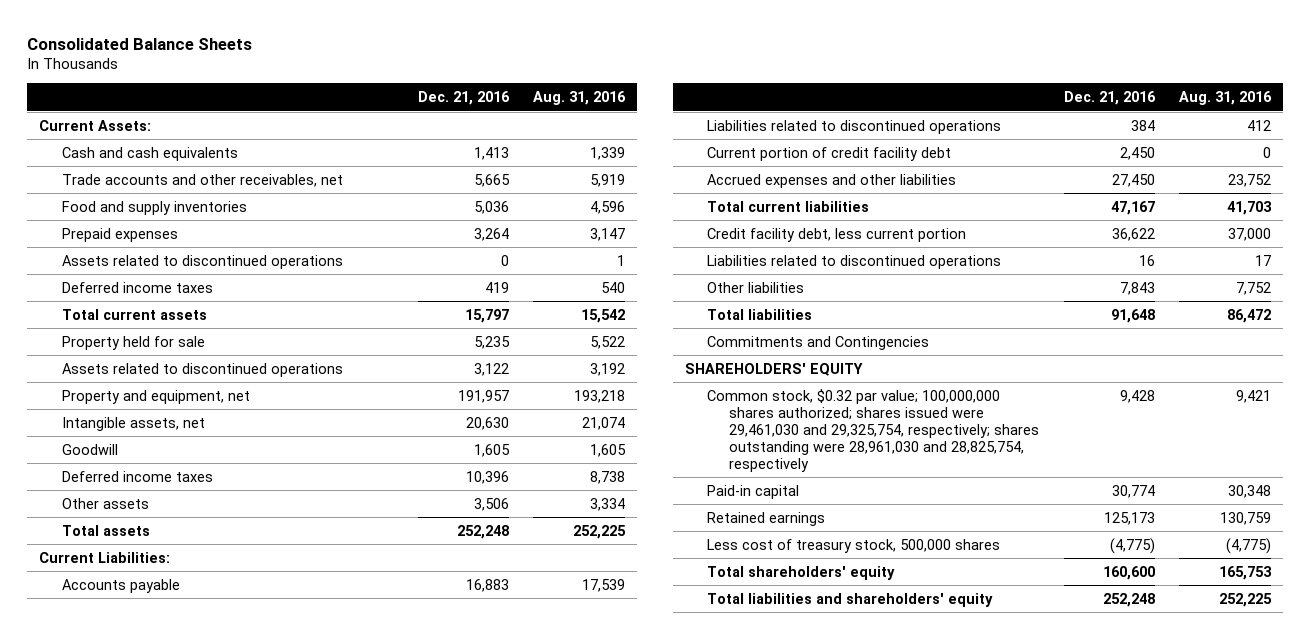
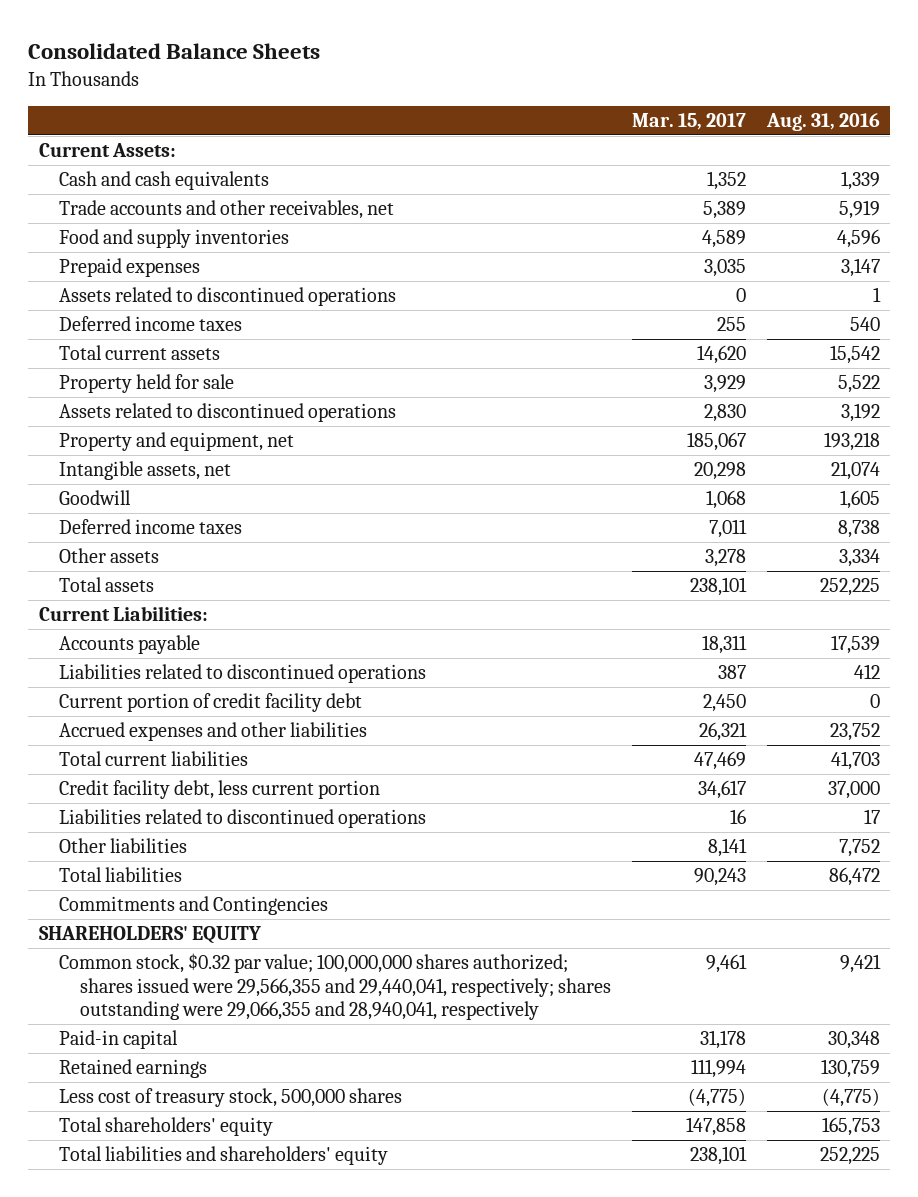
- | Dec. 21, 2016 | Aug. 31, 2016
+ | Mar. 15, 2017 | Aug. 31, 2016
- Common stock, $0.32 par value; 100,000,000 shares authorized; shares issued were 29,461,030 and 29,325,754, respectively; shares outstanding were 28,961,030 and 28,825,754, respectively | 9,428 | 9,421
+ Common stock, $0.32 par value; 100,000,000 shares authorized; shares issued were 29,566,355 and 29,440,041, respectively; shares outstanding were 29,066,355 and 28,940,041, respectively | 9,461 | 9,421

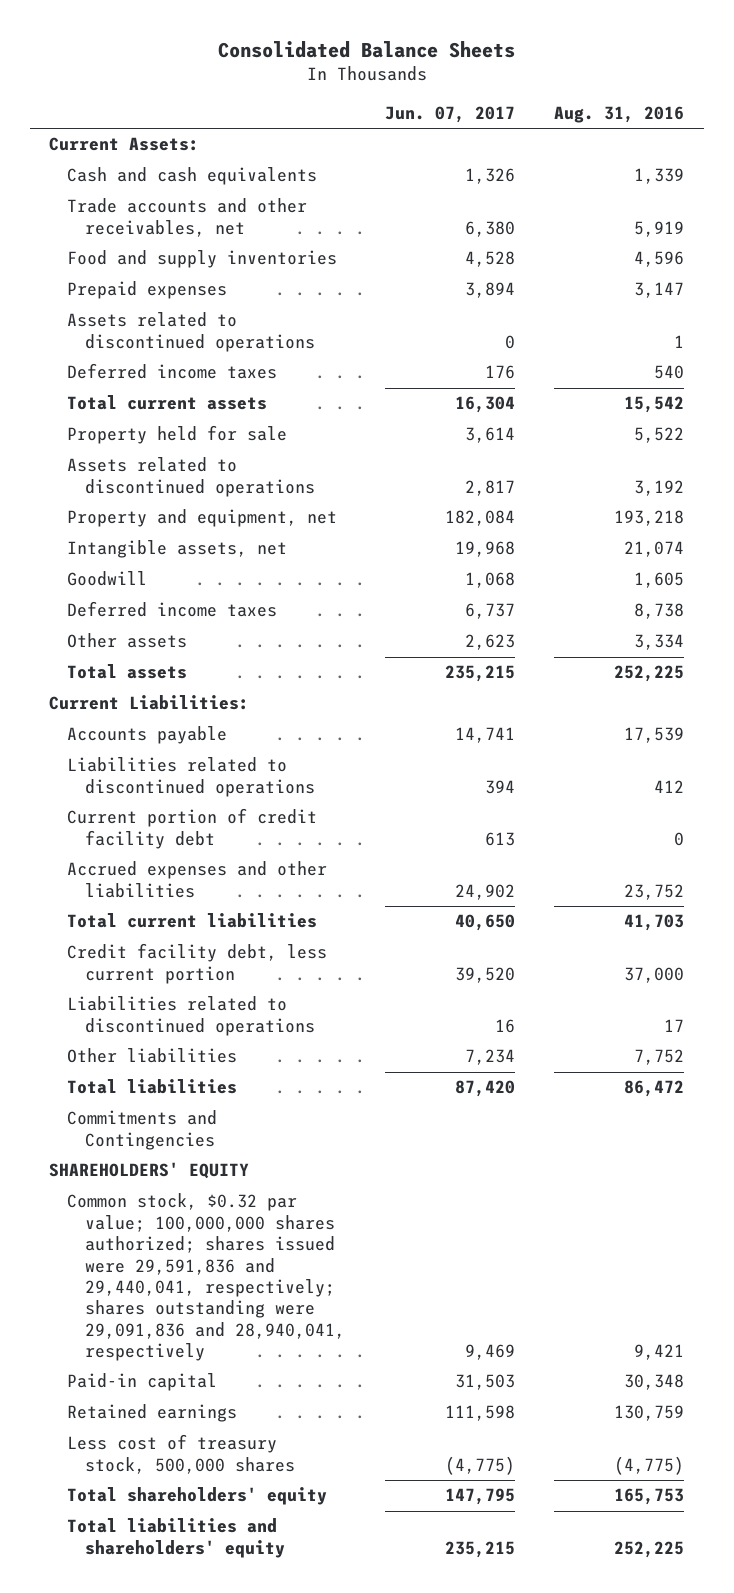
- | Mar. 15, 2017 | Aug. 31, 2016
+ | Jun. 07, 2017 | Aug. 31, 2016
- Common stock, $0.32 par value; 100,000,000 shares authorized; shares issued were 29,566,355 and 29,440,041, respectively; shares outstanding were 29,066,355 and 28,940,041, respectively | 9,461 | 9,421
+ Common stock, $0.32 par value; 100,000,000 shares authorized; shares issued were 29,591,836 and 29,440,041, respectively; shares outstanding were 29,091,836 and 28,940,041, respectively | 9,469 | 9,421

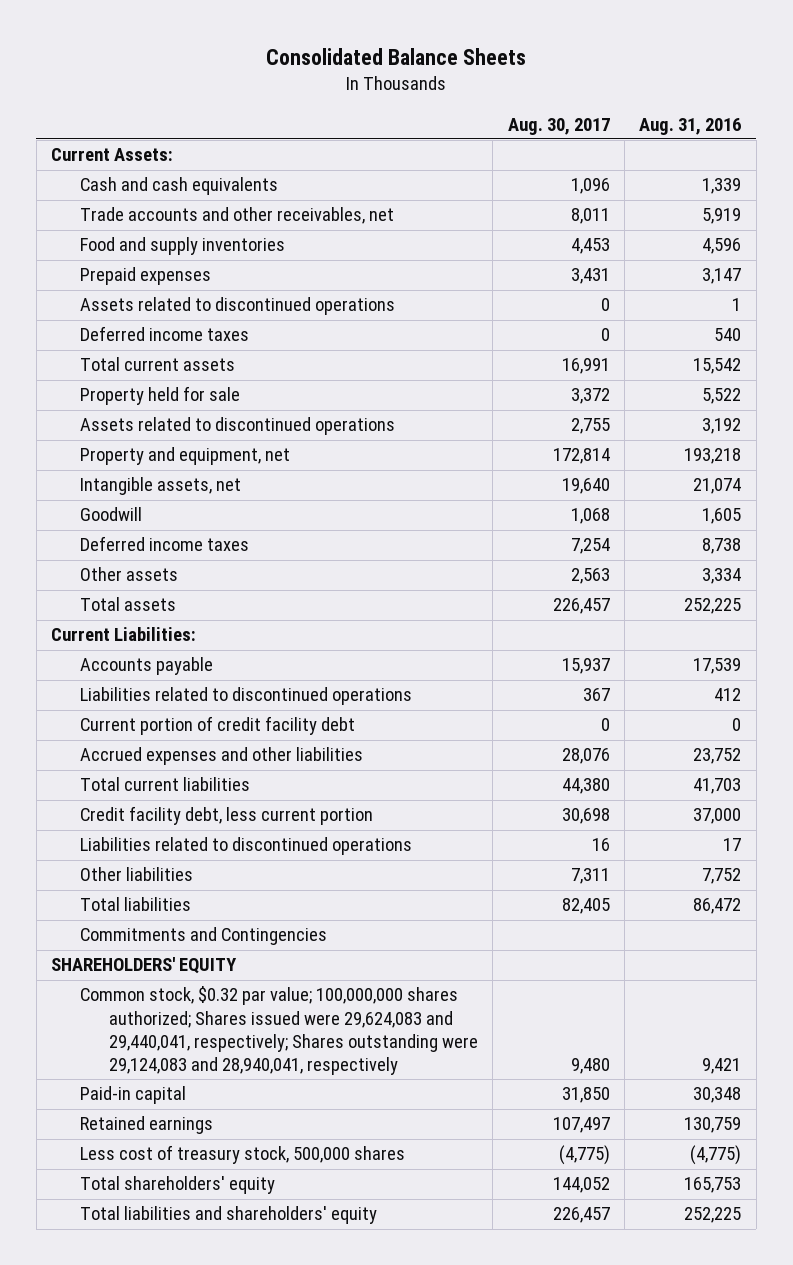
- | Jun. 07, 2017 | Aug. 31, 2016
+ | Aug. 30, 2017 | Aug. 31, 2016
- Common stock, $0.32 par value; 100,000,000 shares authorized; shares issued were 29,591,836 and 29,440,041, respectively; shares outstanding were 29,091,836 and 28,940,041, respectively | 9,469 | 9,421
+ Common stock, $0.32 par value; 100,000,000 shares authorized; Shares issued were 29,624,083 and 29,440,041, respectively; Shares outstanding were 29,124,083 and 28,940,041, respectively | 9,480 | 9,421

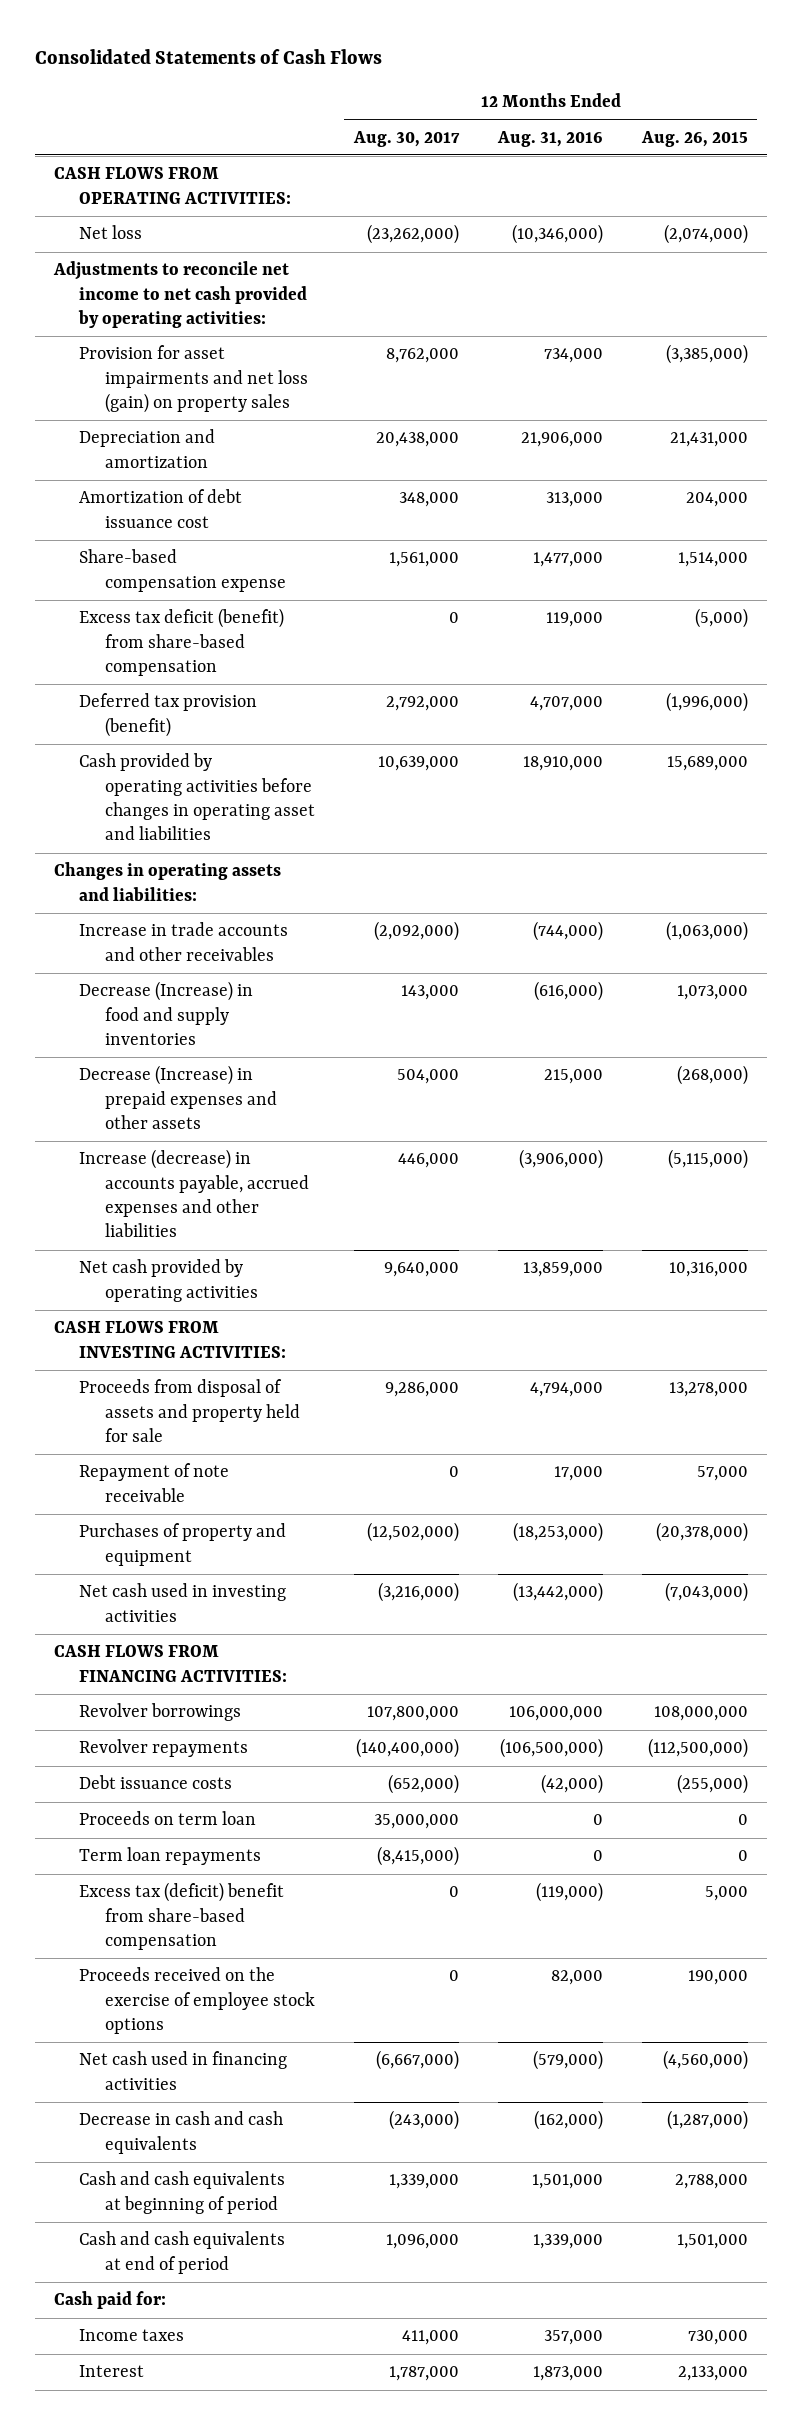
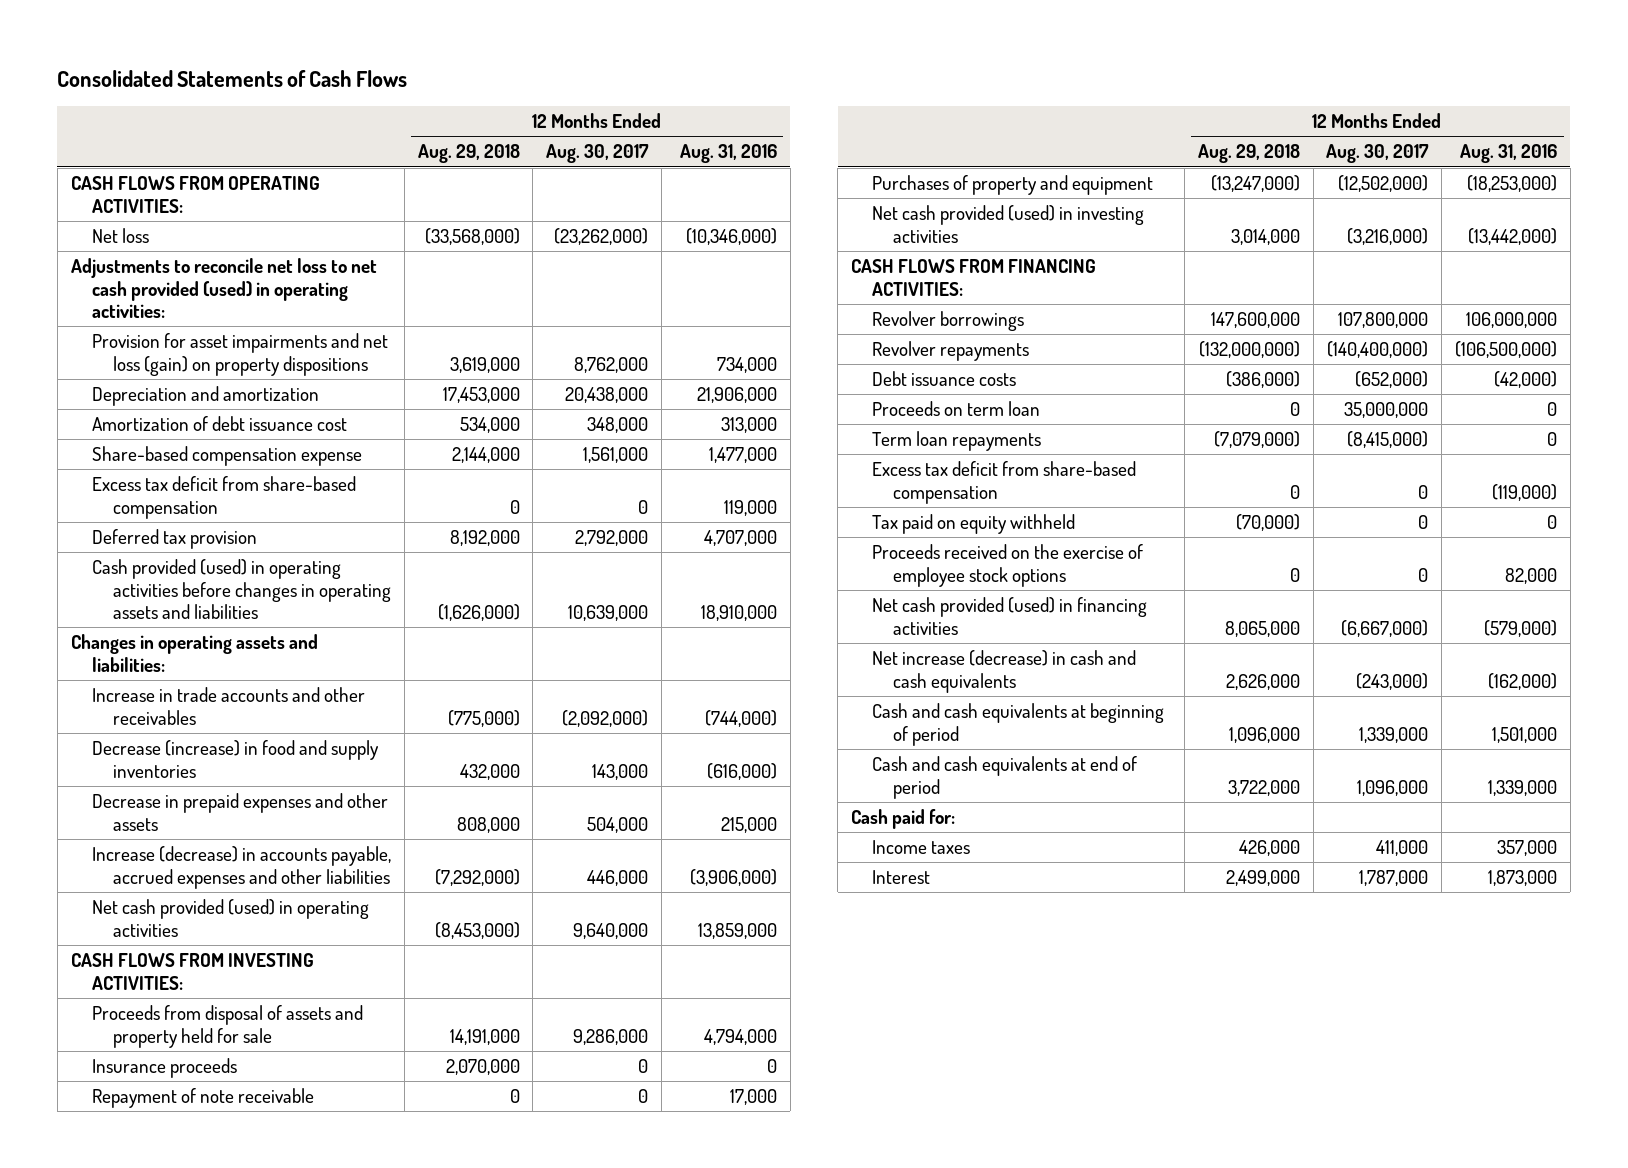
- | 12 Months Ended Aug. 30, 2017 | 12 Months Ended Aug. 31, 2016 | 12 Months Ended Aug. 26, 2015
+ | 12 Months Ended Aug. 29, 2018 | 12 Months Ended Aug. 30, 2017 | 12 Months Ended Aug. 31, 2016
- Adjustments to reconcile net income to net cash provided by operating activities:
- Provision for asset impairments and net loss (gain) on property sales | 8,762,000 | 734,000 | (3,385,000)
+ Adjustments to reconcile net loss to net cash provided (used) in operating activities:
+ Provision for asset impairments and net loss (gain) on property dispositions | 3,619,000 | 8,762,000 | 734,000
- Excess tax deficit (benefit) from share-based compensation | 0 | 119,000 | (5,000)
- Deferred tax provision (benefit) | 2,792,000 | 4,707,000 | (1,996,000)
- Cash provided by operating activities before changes in operating asset and liabilities | 10,639,000 | 18,910,000 | 15,689,000
+ Excess tax deficit from share-based compensation | 0 | 0 | 119,000
+ Deferred tax provision | 8,192,000 | 2,792,000 | 4,707,000
+ Cash provided (used) in operating activities before changes in operating assets and liabilities | (1,626,000) | 10,639,000 | 18,910,000
- Decrease (Increase) in food and supply inventories | 143,000 | (616,000) | 1,073,000
- Decrease (Increase) in prepaid expenses and other assets | 504,000 | 215,000 | (268,000)
+ Decrease (increase) in food and supply inventories | 432,000 | 143,000 | (616,000)
+ Decrease in prepaid expenses and other assets | 808,000 | 504,000 | 215,000
- Net cash provided by operating activities | 9,640,000 | 13,859,000 | 10,316,000
+ Net cash provided (used) in operating activities | (8,453,000) | 9,640,000 | 13,859,000
+ Insurance proceeds | 2,070,000 | 0 | 0
- Net cash used in investing activities | (3,216,000) | (13,442,000) | (7,043,000)
+ Net cash provided (used) in investing activities | 3,014,000 | (3,216,000) | (13,442,000)
- Excess tax (deficit) benefit from share-based compensation | 0 | (119,000) | 5,000
+ Excess tax deficit from share-based compensation | 0 | 0 | (119,000)
+ Tax paid on equity withheld | (70,000) | 0 | 0
- Net cash used in financing activities | (6,667,000) | (579,000) | (4,560,000)
- Decrease in cash and cash equivalents | (243,000) | (162,000) | (1,287,000)
+ Net cash provided (used) in financing activities | 8,065,000 | (6,667,000) | (579,000)
+ Net increase (decrease) in cash and cash equivalents | 2,626,000 | (243,000) | (162,000)

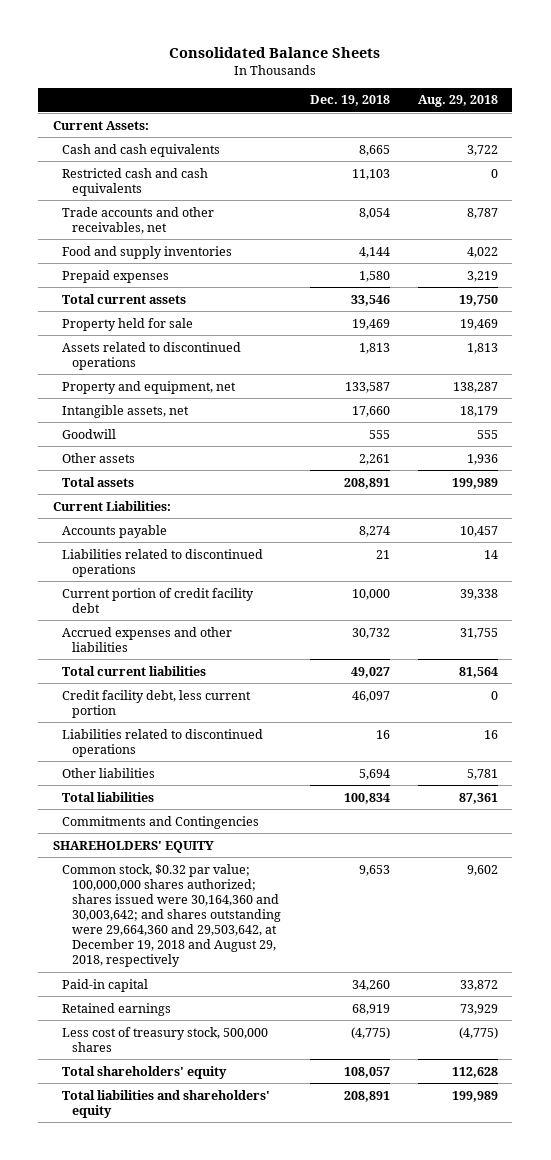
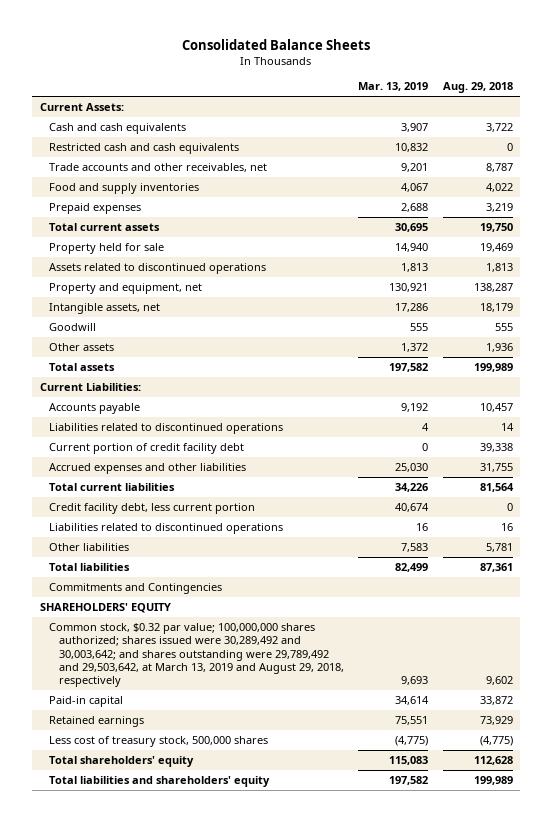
- | Dec. 19, 2018 | Aug. 29, 2018
+ | Mar. 13, 2019 | Aug. 29, 2018
- Common stock, $0.32 par value; 100,000,000 shares authorized; shares issued were 30,164,360 and 30,003,642; and shares outstanding were 29,664,360 and 29,503,642, at December 19, 2018 and August 29, 2018, respectively | 9,653 | 9,602
+ Common stock, $0.32 par value; 100,000,000 shares authorized; shares issued were 30,289,492 and 30,003,642; and shares outstanding were 29,789,492 and 29,503,642, at March 13, 2019 and August 29, 2018, respectively | 9,693 | 9,602

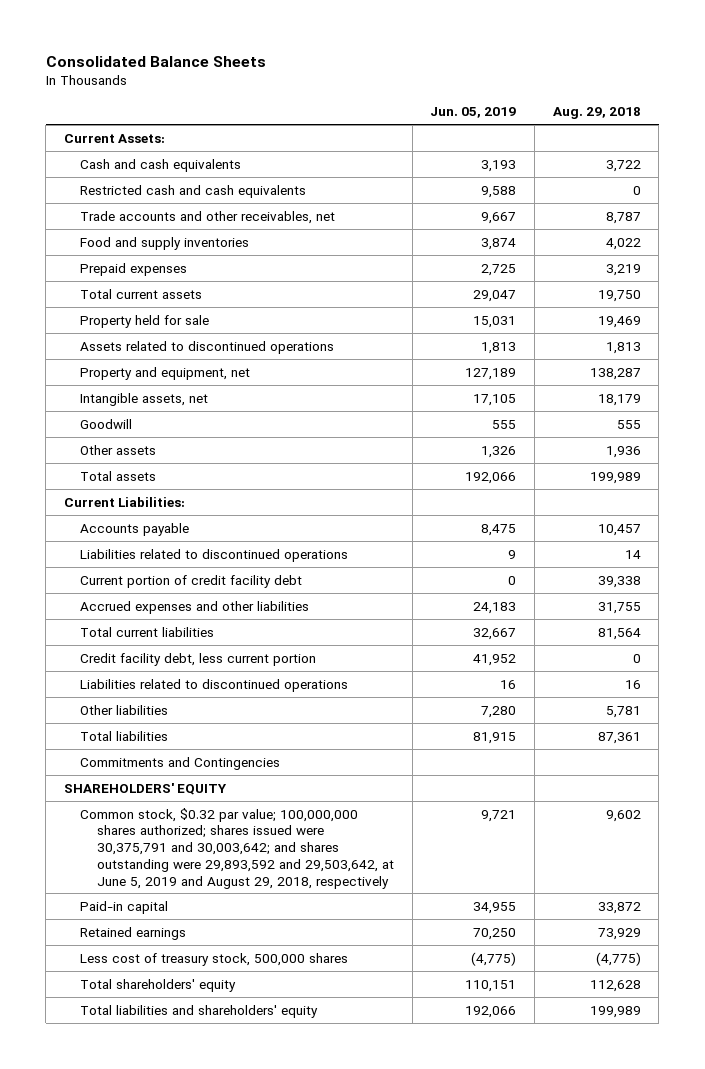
- | Mar. 13, 2019 | Aug. 29, 2018
+ | Jun. 05, 2019 | Aug. 29, 2018
- Common stock, $0.32 par value; 100,000,000 shares authorized; shares issued were 30,289,492 and 30,003,642; and shares outstanding were 29,789,492 and 29,503,642, at March 13, 2019 and August 29, 2018, respectively | 9,693 | 9,602
+ Common stock, $0.32 par value; 100,000,000 shares authorized; shares issued were 30,375,791 and 30,003,642; and shares outstanding were 29,893,592 and 29,503,642, at June 5, 2019 and August 29, 2018, respectively | 9,721 | 9,602

